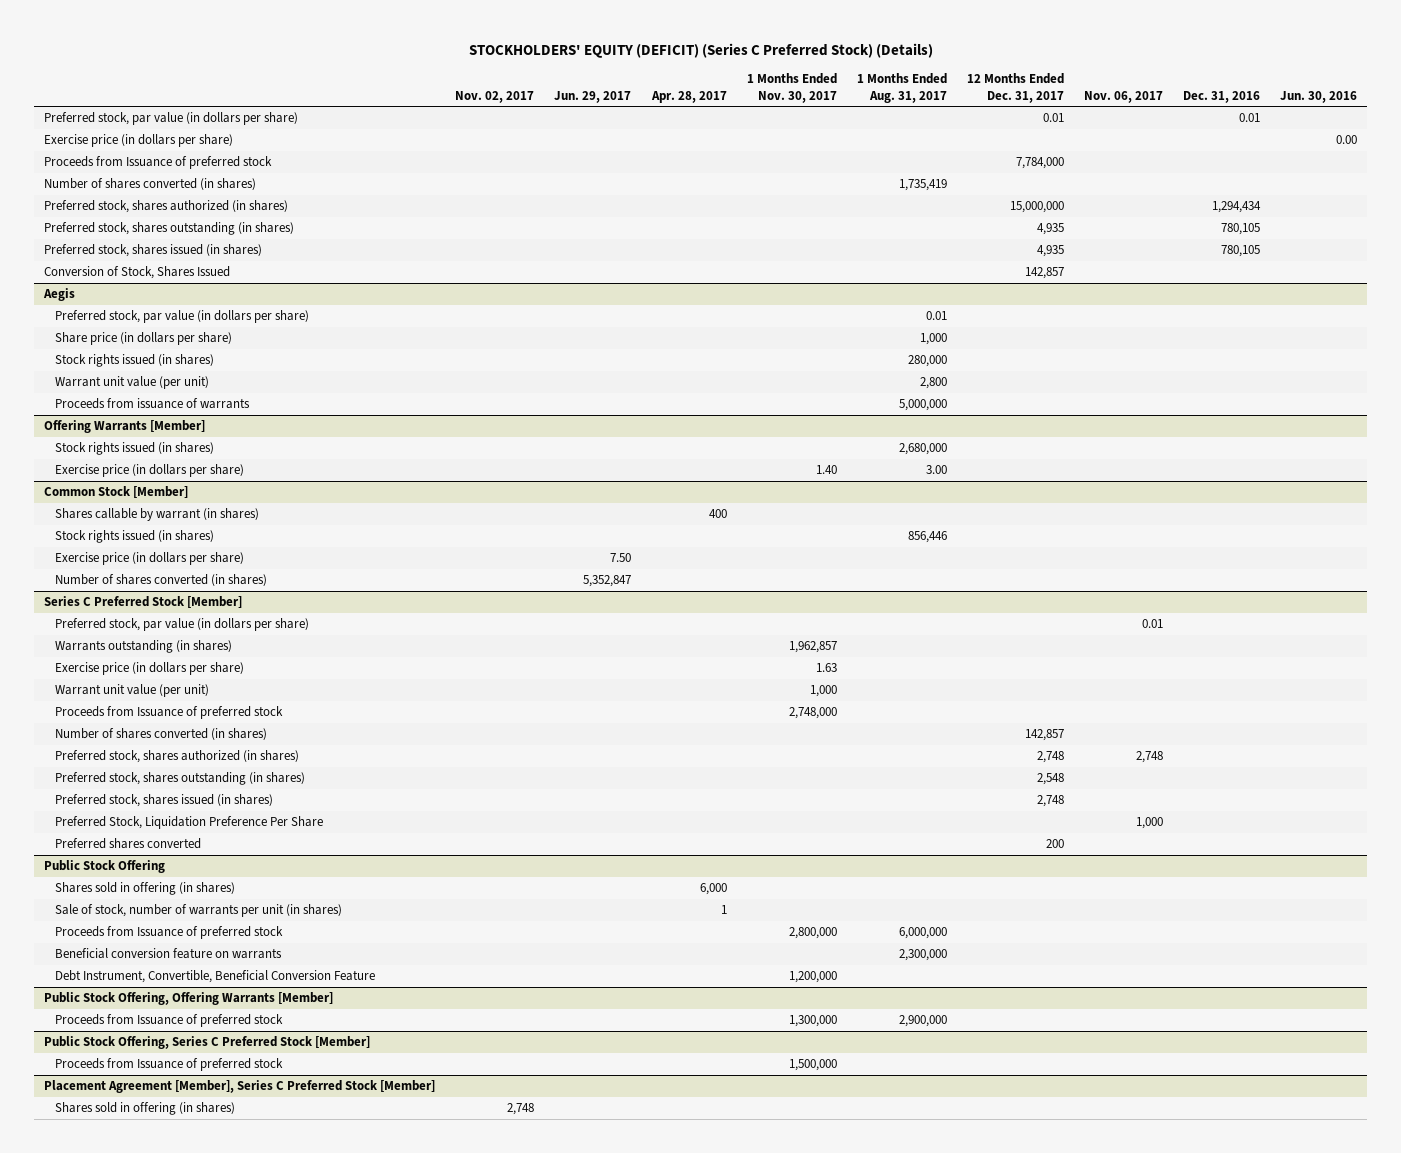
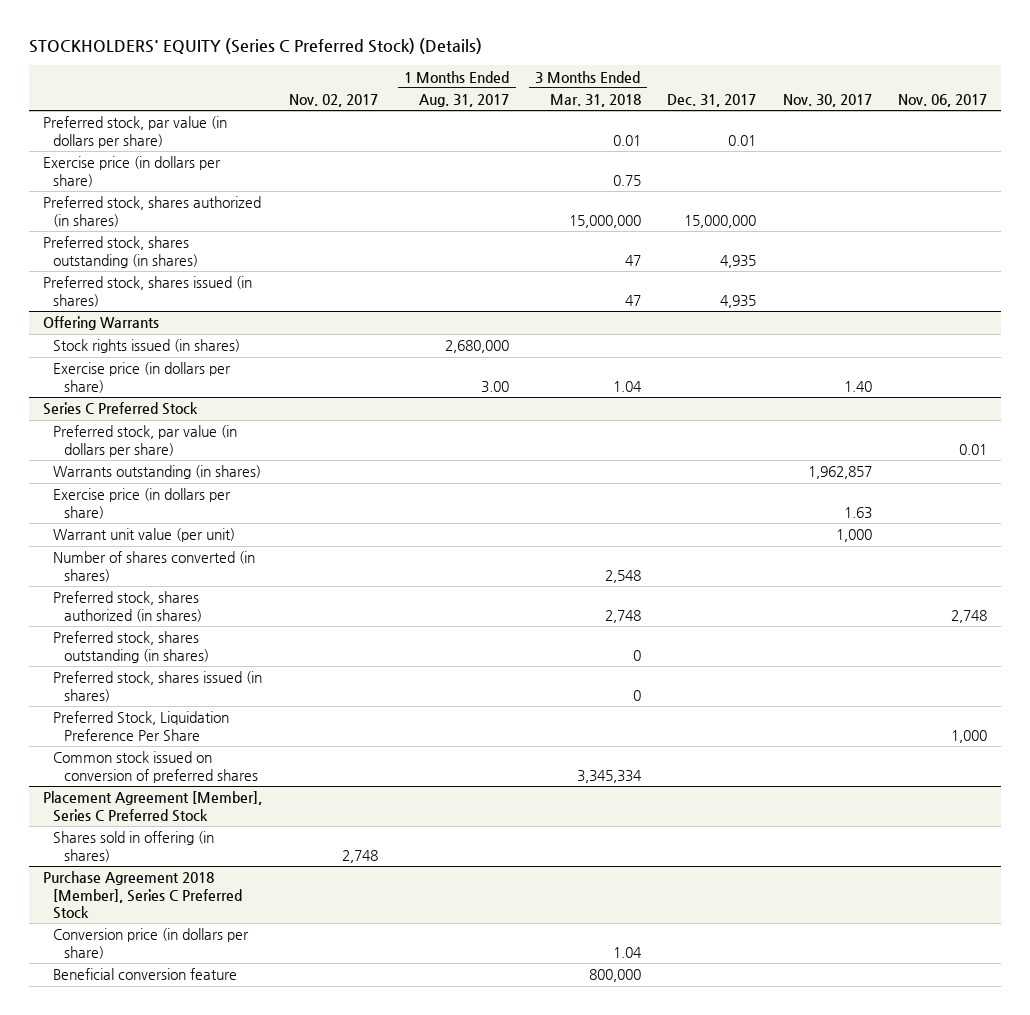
- STOCKHOLDERS' EQUITY (DEFICIT) (Series C Preferred Stock) (Details)
+ STOCKHOLDERS' EQUITY (Series C Preferred Stock) (Details)
- | Nov. 02, 2017 | Jun. 29, 2017 | Apr. 28, 2017 | 1 Months Ended Nov. 30, 2017 | 1 Months Ended Aug. 31, 2017 | 12 Months Ended Dec. 31, 2017 | Nov. 06, 2017 | Dec. 31, 2016 | Jun. 30, 2016
+ | Nov. 02, 2017 | 1 Months Ended Aug. 31, 2017 | 3 Months Ended Mar. 31, 2018 | Dec. 31, 2017 | Nov. 30, 2017 | Nov. 06, 2017
- Proceeds from Issuance of preferred stock | | | | | | 7,784,000 | | |
- Number of shares converted (in shares) | | | | | 1,735,419 | | | |
- Conversion of Stock, Shares Issued | | | | | | 142,857 | | |
- Aegis
- Preferred stock, par value (in dollars per share) | | | | | 0.01 | | | |
- Share price (in dollars per share) | | | | | 1,000 | | | |
- Stock rights issued (in shares) | | | | | 280,000 | | | |
- Warrant unit value (per unit) | | | | | 2,800 | | | |
- Proceeds from issuance of warrants | | | | | 5,000,000 | | | |
- Offering Warrants [Member]
+ Offering Warrants
- Common Stock [Member]
- Shares callable by warrant (in shares) | | | 400 | | | | | |
- Stock rights issued (in shares) | | | | | 856,446 | | | |
- Exercise price (in dollars per share) | | 7.50 | | | | | | |
- Number of shares converted (in shares) | | 5,352,847 | | | | | | |
- Series C Preferred Stock [Member]
+ Series C Preferred Stock
- Proceeds from Issuance of preferred stock | | | | 2,748,000 | | | | |
- Preferred shares converted | | | | | | 200 | | |
- Public Stock Offering
- Shares sold in offering (in shares) | | | 6,000 | | | | | |
- Sale of stock, number of warrants per unit (in shares) | | | 1 | | | | | |
- Proceeds from Issuance of preferred stock | | | | 2,800,000 | 6,000,000 | | | |
- Beneficial conversion feature on warrants | | | | | 2,300,000 | | | |
- Debt Instrument, Convertible, Beneficial Conversion Feature | | | | 1,200,000 | | | | |
- Public Stock Offering, Offering Warrants [Member]
- Proceeds from Issuance of preferred stock | | | | 1,300,000 | 2,900,000 | | | |
- Public Stock Offering, Series C Preferred Stock [Member]
- Proceeds from Issuance of preferred stock | | | | 1,500,000 | | | | |
- Placement Agreement [Member], Series C Preferred Stock [Member]
+ Common stock issued on conversion of preferred shares | | | 3,345,334 | | |
+ Placement Agreement [Member], Series C Preferred Stock
+ Purchase Agreement 2018 [Member], Series C Preferred Stock
+ Conversion price (in dollars per share) | | | 1.04 | | |
+ Beneficial conversion feature | | | 800,000 | | |

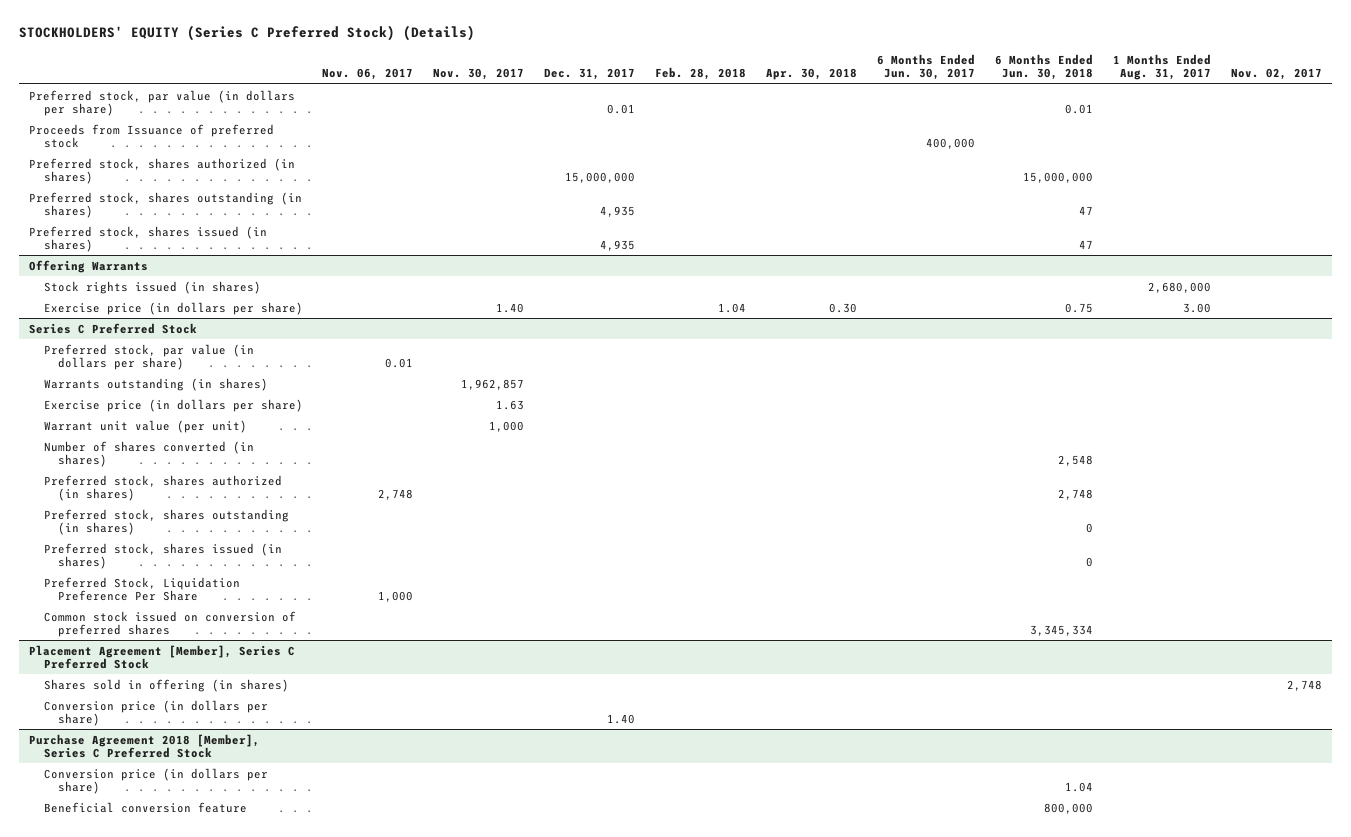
- | Nov. 02, 2017 | 1 Months Ended Aug. 31, 2017 | 3 Months Ended Mar. 31, 2018 | Dec. 31, 2017 | Nov. 30, 2017 | Nov. 06, 2017
+ | Nov. 06, 2017 | Nov. 30, 2017 | Dec. 31, 2017 | Feb. 28, 2018 | Apr. 30, 2018 | 6 Months Ended Jun. 30, 2017 | 6 Months Ended Jun. 30, 2018 | 1 Months Ended Aug. 31, 2017 | Nov. 02, 2017
- Exercise price (in dollars per share) | | | 0.75 | | |
+ Proceeds from Issuance of preferred stock | | | | | | 400,000 | | |
@ Placement Agreement [Member], Series C Preferred Stock
+ Conversion price (in dollars per share) | | | 1.40 | | | | | |

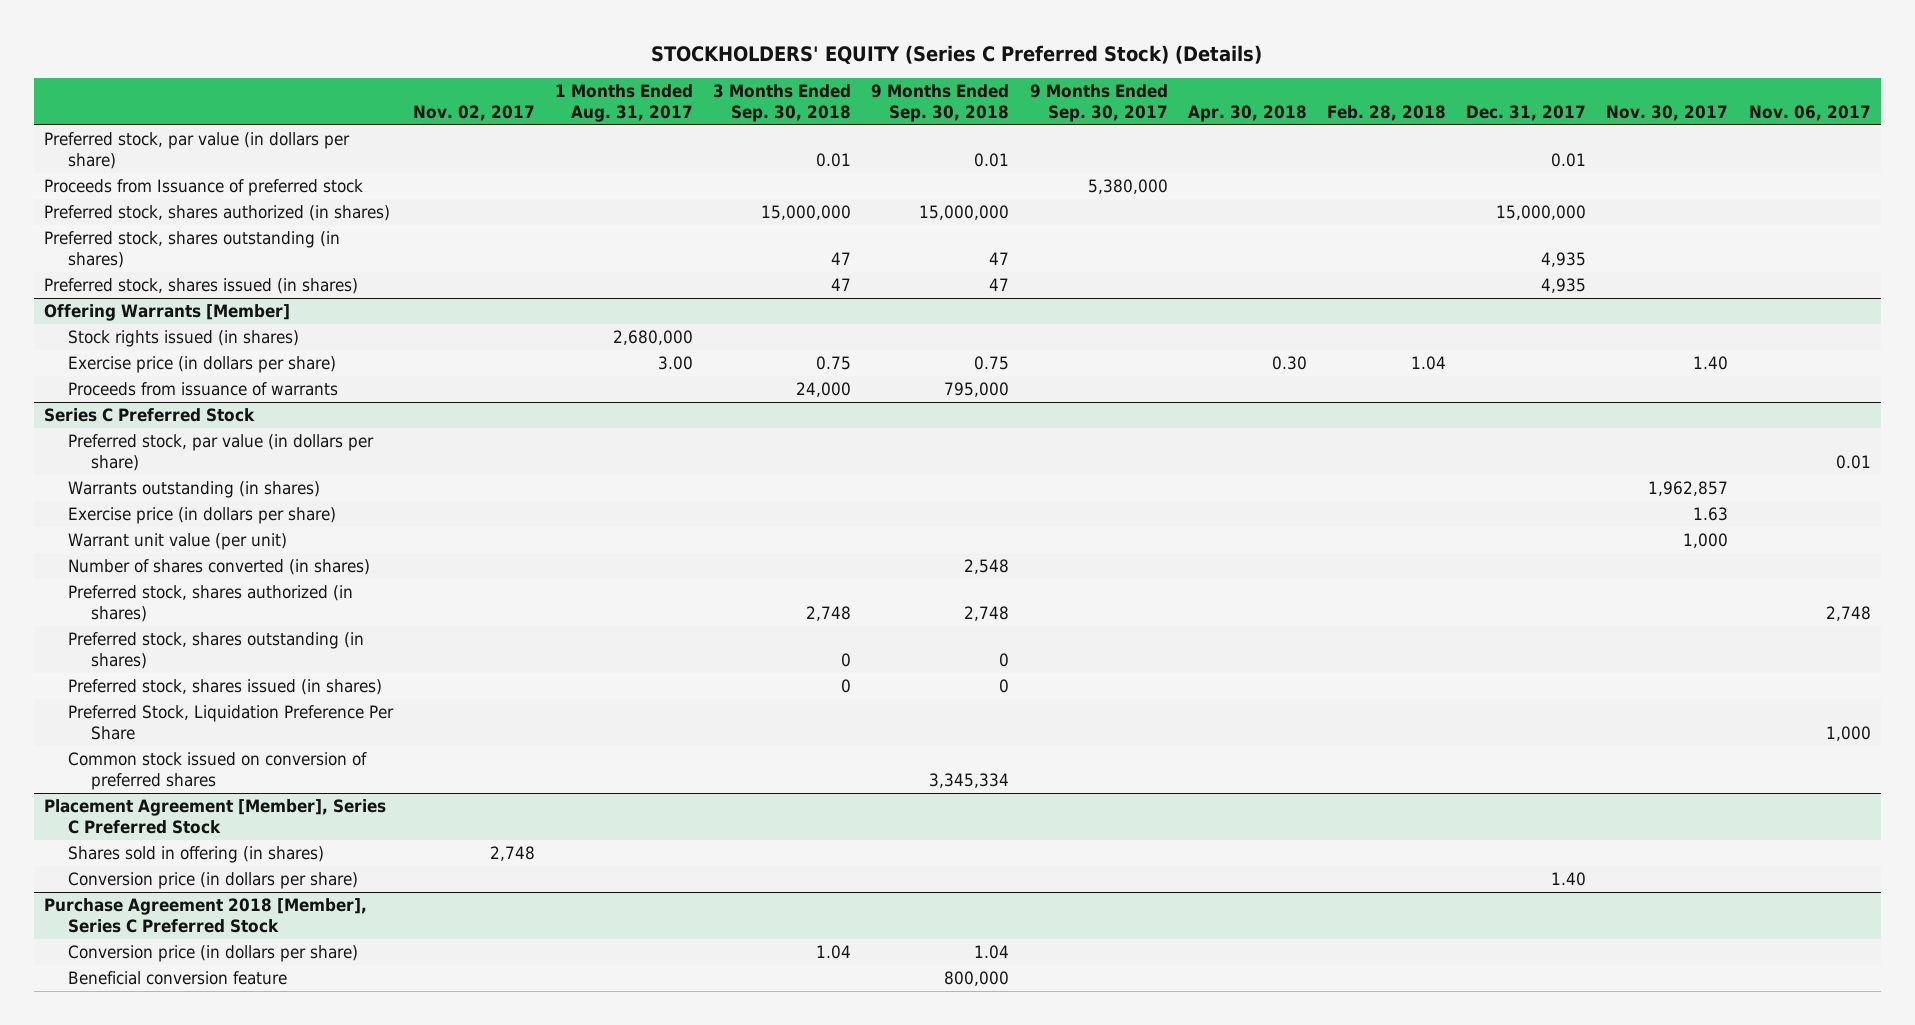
- | Nov. 06, 2017 | Nov. 30, 2017 | Dec. 31, 2017 | Feb. 28, 2018 | Apr. 30, 2018 | 6 Months Ended Jun. 30, 2017 | 6 Months Ended Jun. 30, 2018 | 1 Months Ended Aug. 31, 2017 | Nov. 02, 2017
+ | Nov. 02, 2017 | 1 Months Ended Aug. 31, 2017 | 3 Months Ended Sep. 30, 2018 | 9 Months Ended Sep. 30, 2018 | 9 Months Ended Sep. 30, 2017 | Apr. 30, 2018 | Feb. 28, 2018 | Dec. 31, 2017 | Nov. 30, 2017 | Nov. 06, 2017
- Offering Warrants
+ Offering Warrants [Member]
+ Proceeds from issuance of warrants | | | 24,000 | 795,000 | | | | | |

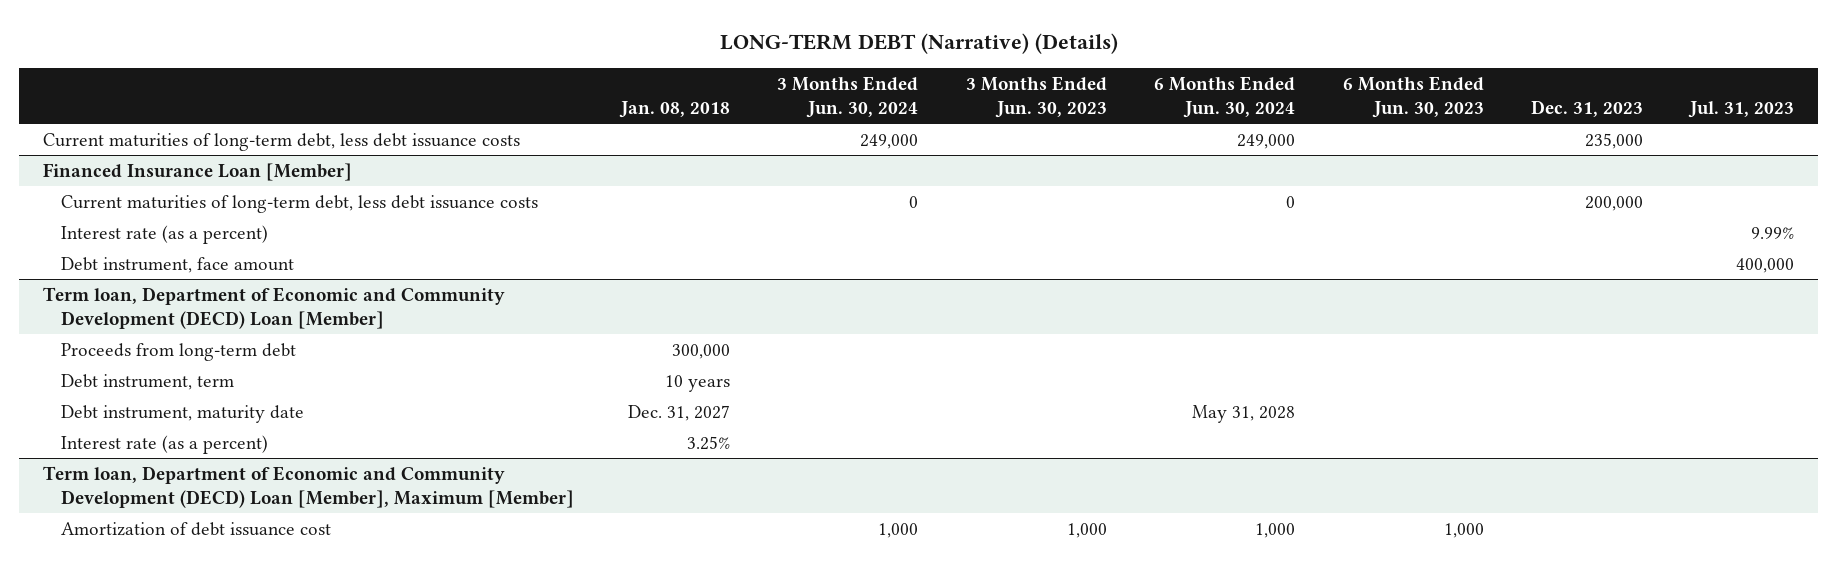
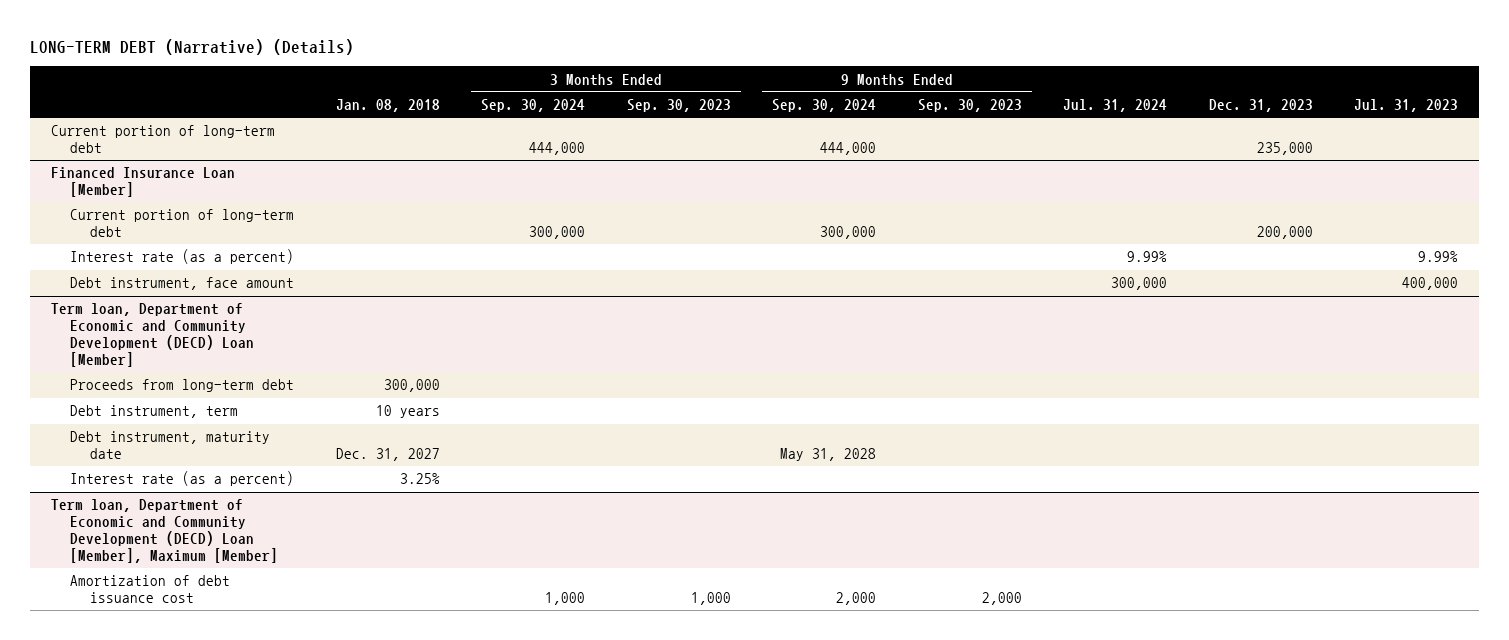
- | Jan. 08, 2018 | 3 Months Ended Jun. 30, 2024 | 3 Months Ended Jun. 30, 2023 | 6 Months Ended Jun. 30, 2024 | 6 Months Ended Jun. 30, 2023 | Dec. 31, 2023 | Jul. 31, 2023
+ | Jan. 08, 2018 | 3 Months Ended Sep. 30, 2024 | 3 Months Ended Sep. 30, 2023 | 9 Months Ended Sep. 30, 2024 | 9 Months Ended Sep. 30, 2023 | Jul. 31, 2024 | Dec. 31, 2023 | Jul. 31, 2023
- Current maturities of long-term debt, less debt issuance costs | | 249,000 | | 249,000 | | 235,000 |
+ Current portion of long-term debt | | 444,000 | | 444,000 | | | 235,000 |
@ Financed Insurance Loan [Member]
- Current maturities of long-term debt, less debt issuance costs | | 0 | | 0 | | 200,000 |
+ Current portion of long-term debt | | 300,000 | | 300,000 | | | 200,000 |

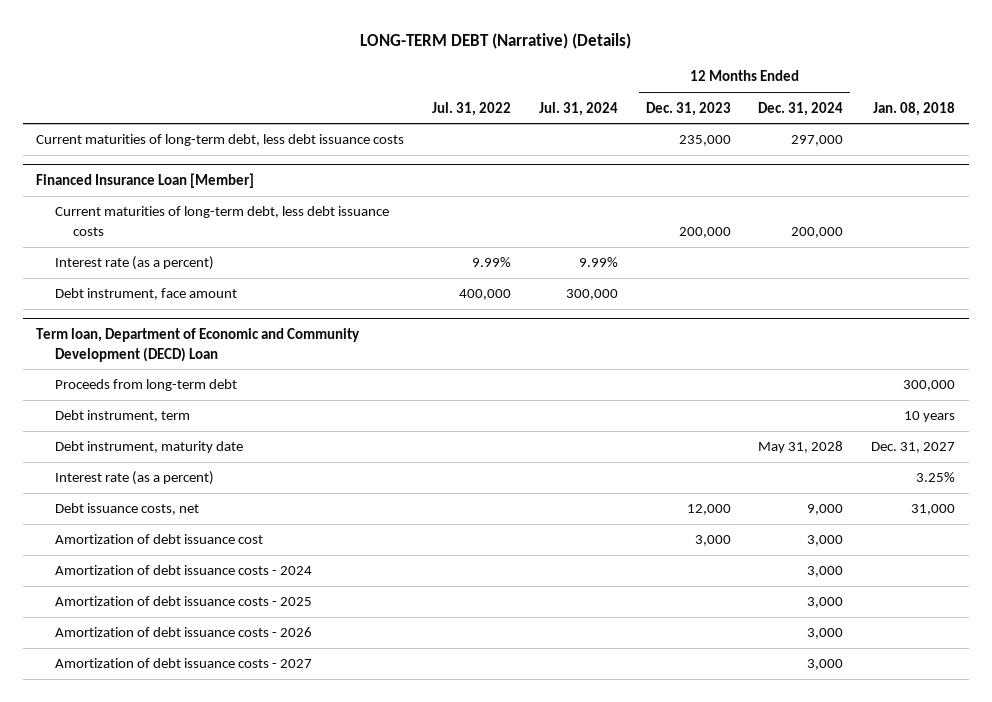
- | Jan. 08, 2018 | 3 Months Ended Sep. 30, 2024 | 3 Months Ended Sep. 30, 2023 | 9 Months Ended Sep. 30, 2024 | 9 Months Ended Sep. 30, 2023 | Jul. 31, 2024 | Dec. 31, 2023 | Jul. 31, 2023
+ | Jul. 31, 2022 | Jul. 31, 2024 | 12 Months Ended Dec. 31, 2023 | 12 Months Ended Dec. 31, 2024 | Jan. 08, 2018
- Current portion of long-term debt | | 444,000 | | 444,000 | | | 235,000 |
+ Current maturities of long-term debt, less debt issuance costs | | | 235,000 | 297,000 |
@ Financed Insurance Loan [Member]
- Current portion of long-term debt | | 300,000 | | 300,000 | | | 200,000 |
+ Current maturities of long-term debt, less debt issuance costs | | | 200,000 | 200,000 |
- Term loan, Department of Economic and Community Development (DECD) Loan [Member]
+ Term loan, Department of Economic and Community Development (DECD) Loan
- Term loan, Department of Economic and Community Development (DECD) Loan [Member], Maximum [Member]
- Amortization of debt issuance cost | | 1,000 | 1,000 | 2,000 | 2,000 | | |
+ Debt issuance costs, net | | | 12,000 | 9,000 | 31,000
+ Amortization of debt issuance cost | | | 3,000 | 3,000 |
+ Amortization of debt issuance costs - 2024 | | | | 3,000 |
+ Amortization of debt issuance costs - 2025 | | | | 3,000 |
+ Amortization of debt issuance costs - 2026 | | | | 3,000 |
+ Amortization of debt issuance costs - 2027 | | | | 3,000 |

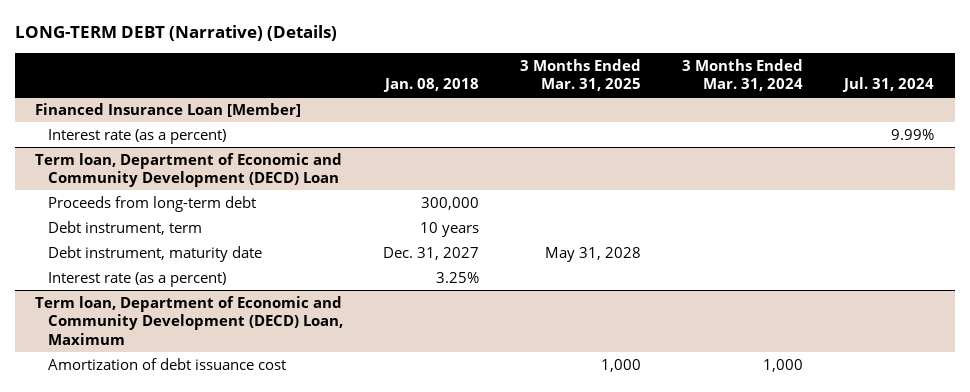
- | Jul. 31, 2022 | Jul. 31, 2024 | 12 Months Ended Dec. 31, 2023 | 12 Months Ended Dec. 31, 2024 | Jan. 08, 2018
+ | Jan. 08, 2018 | 3 Months Ended Mar. 31, 2025 | 3 Months Ended Mar. 31, 2024 | Jul. 31, 2024
- Current maturities of long-term debt, less debt issuance costs | | | 235,000 | 297,000 |
@ Financed Insurance Loan [Member]
- Current maturities of long-term debt, less debt issuance costs | | | 200,000 | 200,000 |
- Debt instrument, face amount | 400,000 | 300,000 | | |
@ Term loan, Department of Economic and Community Development (DECD) Loan
- Debt issuance costs, net | | | 12,000 | 9,000 | 31,000
- Amortization of debt issuance cost | | | 3,000 | 3,000 |
- Amortization of debt issuance costs - 2024 | | | | 3,000 |
- Amortization of debt issuance costs - 2025 | | | | 3,000 |
- Amortization of debt issuance costs - 2026 | | | | 3,000 |
- Amortization of debt issuance costs - 2027 | | | | 3,000 |
+ Term loan, Department of Economic and Community Development (DECD) Loan, Maximum
+ Amortization of debt issuance cost | | 1,000 | 1,000 |

